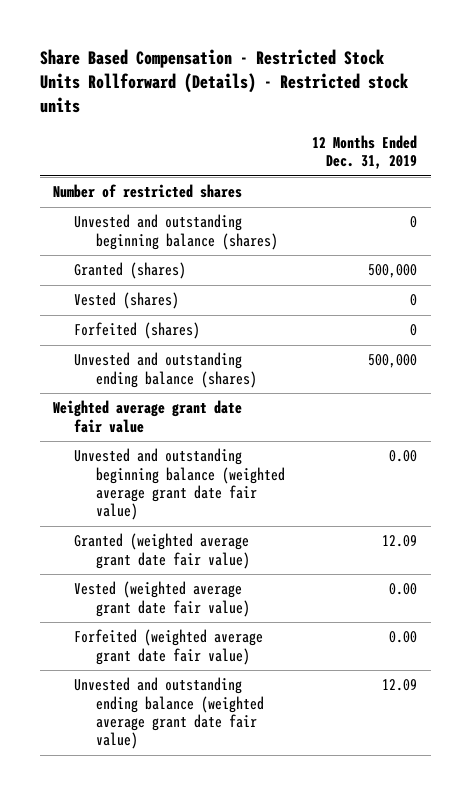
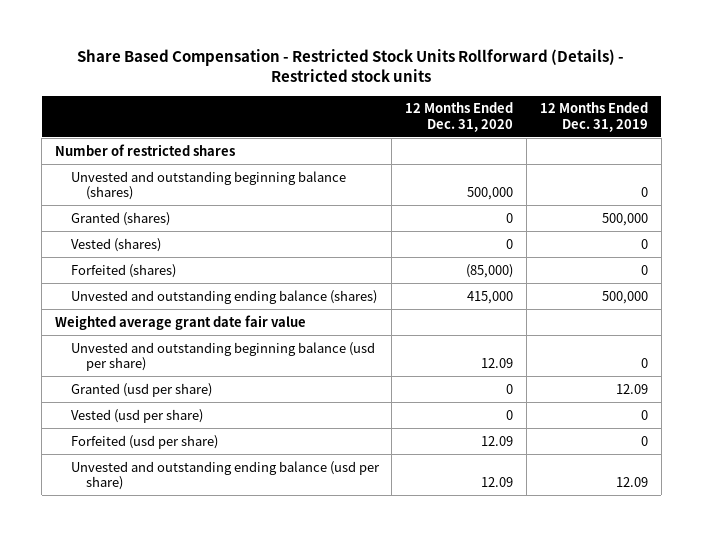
- | 12 Months Ended Dec. 31, 2019
+ | 12 Months Ended Dec. 31, 2020 | 12 Months Ended Dec. 31, 2019
- Unvested and outstanding beginning balance (weighted average grant date fair value) | 0.00
- Granted (weighted average grant date fair value) | 12.09
- Vested (weighted average grant date fair value) | 0.00
- Forfeited (weighted average grant date fair value) | 0.00
- Unvested and outstanding ending balance (weighted average grant date fair value) | 12.09
+ Unvested and outstanding beginning balance (usd per share) | 12.09 | 0
+ Granted (usd per share) | 0 | 12.09
+ Vested (usd per share) | 0 | 0
+ Forfeited (usd per share) | 12.09 | 0
+ Unvested and outstanding ending balance (usd per share) | 12.09 | 12.09

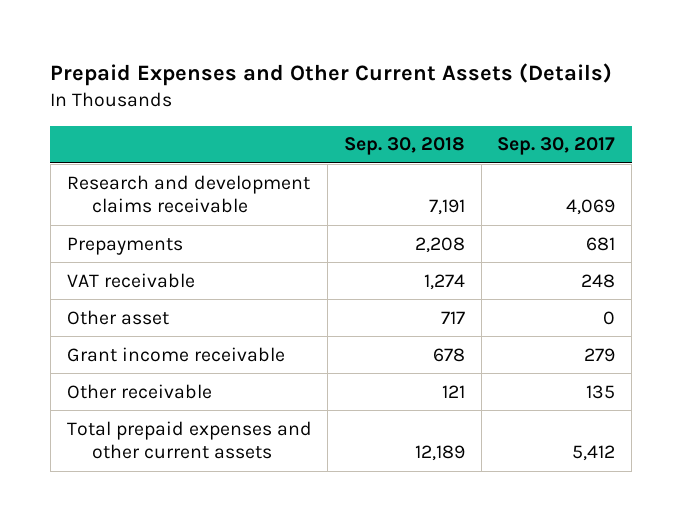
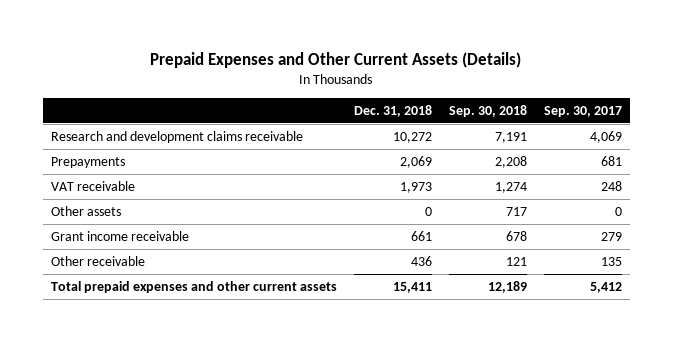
- | Sep. 30, 2018 | Sep. 30, 2017
+ | Dec. 31, 2018 | Sep. 30, 2018 | Sep. 30, 2017
- Other asset | 717 | 0
+ Other assets | 0 | 717 | 0

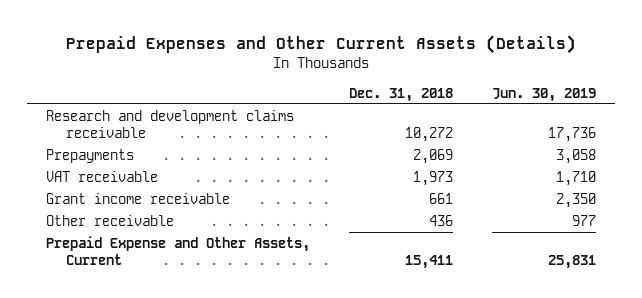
- | Dec. 31, 2018 | Sep. 30, 2018 | Sep. 30, 2017
+ | Dec. 31, 2018 | Jun. 30, 2019
- Other assets | 0 | 717 | 0
- Total prepaid expenses and other current assets | 15,411 | 12,189 | 5,412
+ Prepaid Expense and Other Assets, Current | 15,411 | 25,831

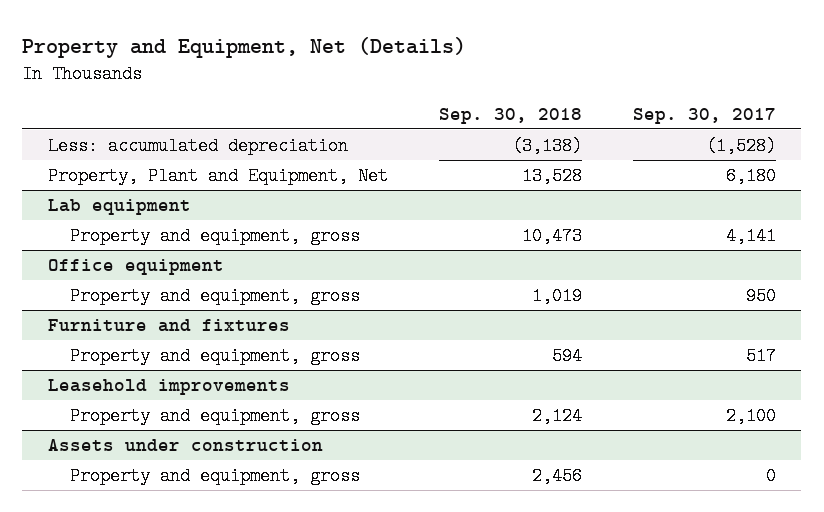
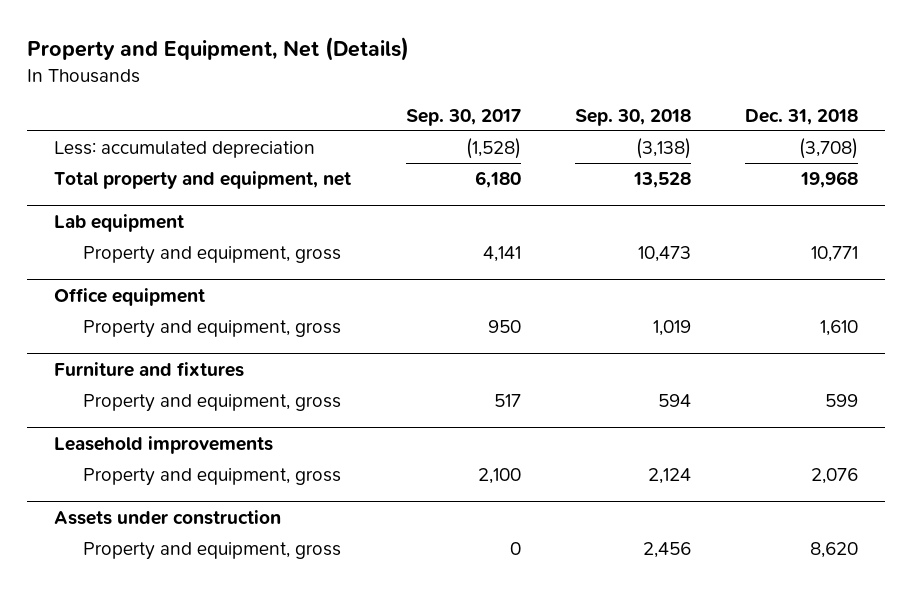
- | Sep. 30, 2018 | Sep. 30, 2017
+ | Sep. 30, 2017 | Sep. 30, 2018 | Dec. 31, 2018
- Property, Plant and Equipment, Net | 13,528 | 6,180
+ Total property and equipment, net | 6,180 | 13,528 | 19,968

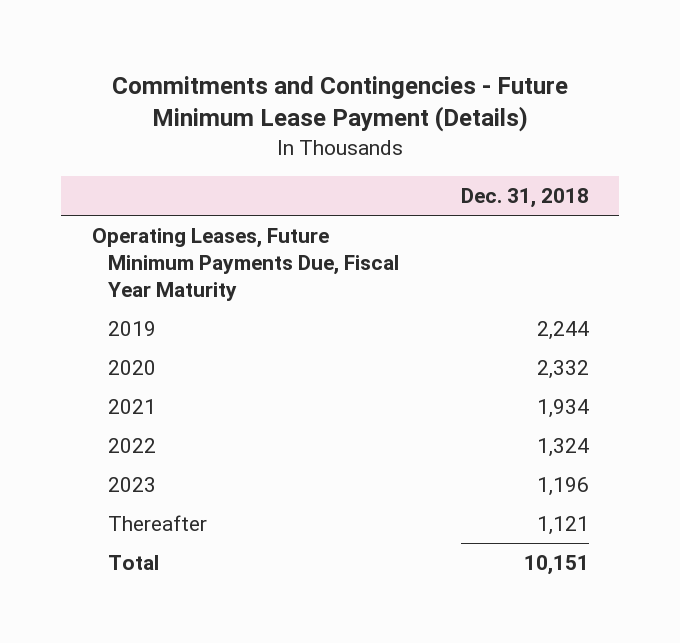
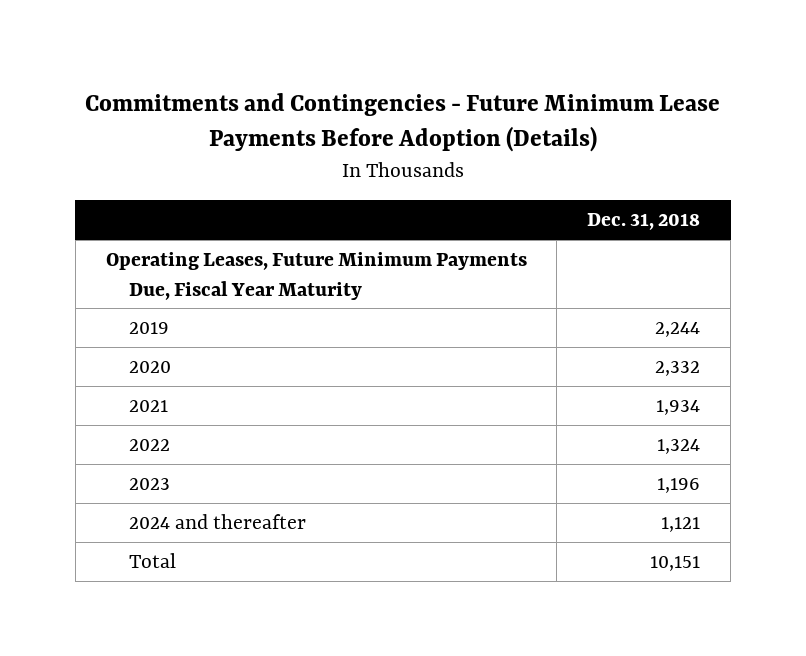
- Commitments and Contingencies - Future Minimum Lease Payment (Details)
+ Commitments and Contingencies - Future Minimum Lease Payments Before Adoption (Details)
- Thereafter | 1,121
+ 2024 and thereafter | 1,121

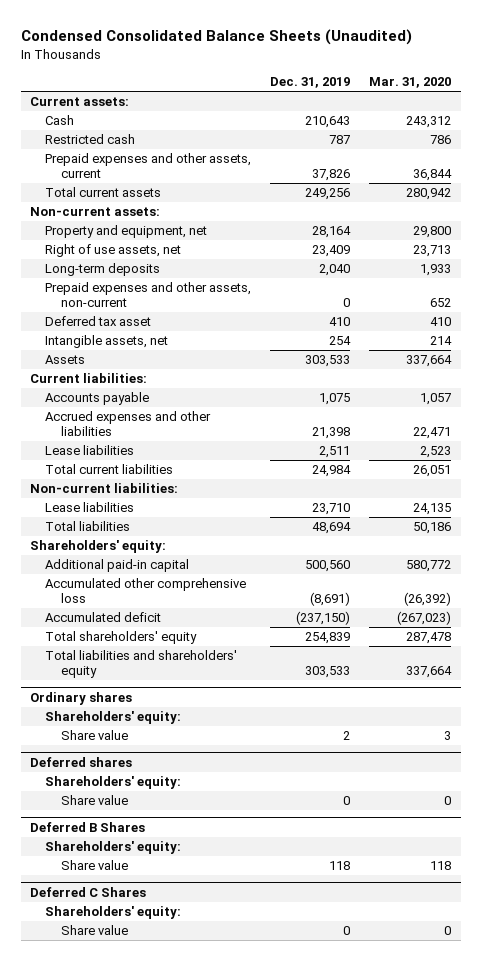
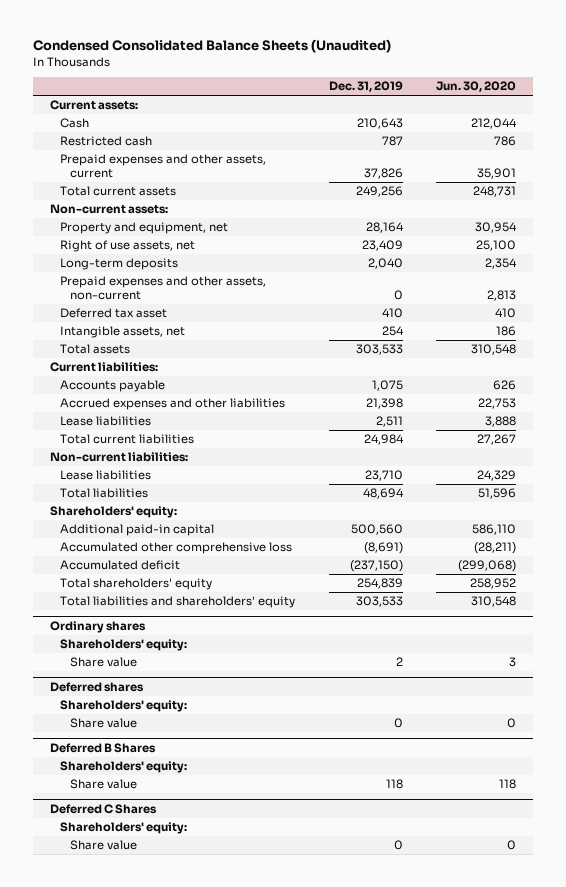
- | Dec. 31, 2019 | Mar. 31, 2020
+ | Dec. 31, 2019 | Jun. 30, 2020
- Assets | 303,533 | 337,664
+ Total assets | 303,533 | 310,548

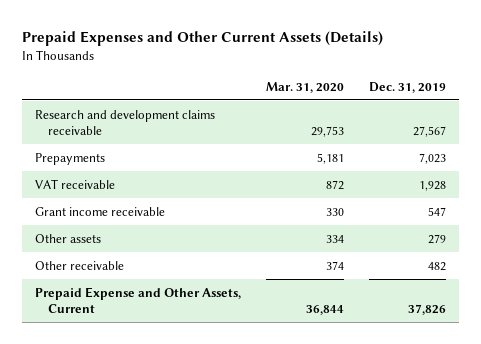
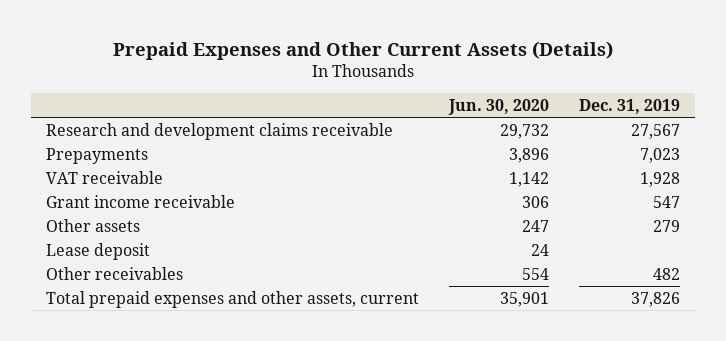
- | Mar. 31, 2020 | Dec. 31, 2019
+ | Jun. 30, 2020 | Dec. 31, 2019
- Other receivable | 374 | 482
- Prepaid Expense and Other Assets, Current | 36,844 | 37,826
+ Lease deposit | 24 |
+ Other receivables | 554 | 482
+ Total prepaid expenses and other assets, current | 35,901 | 37,826

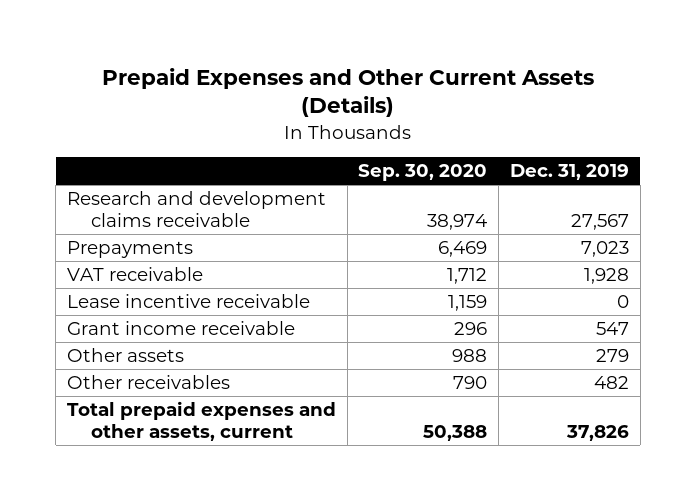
- | Jun. 30, 2020 | Dec. 31, 2019
+ | Sep. 30, 2020 | Dec. 31, 2019
+ Lease incentive receivable | 1,159 | 0
- Lease deposit | 24 |

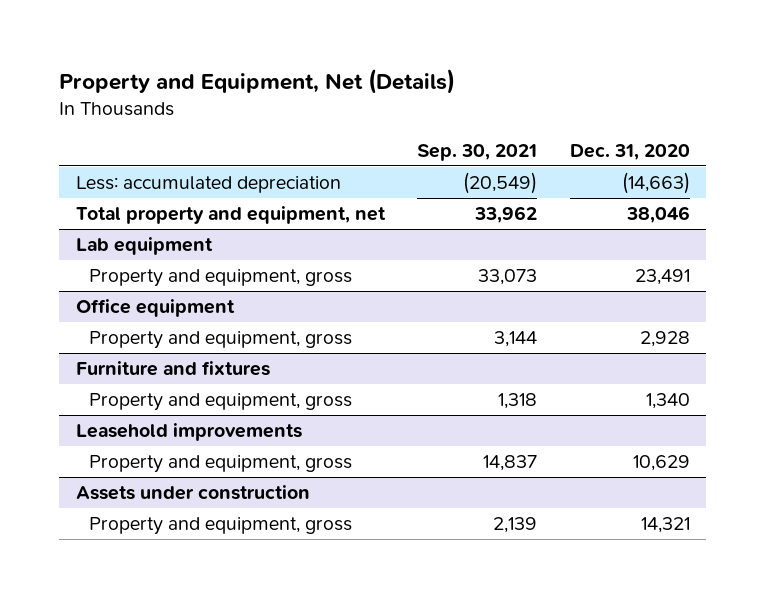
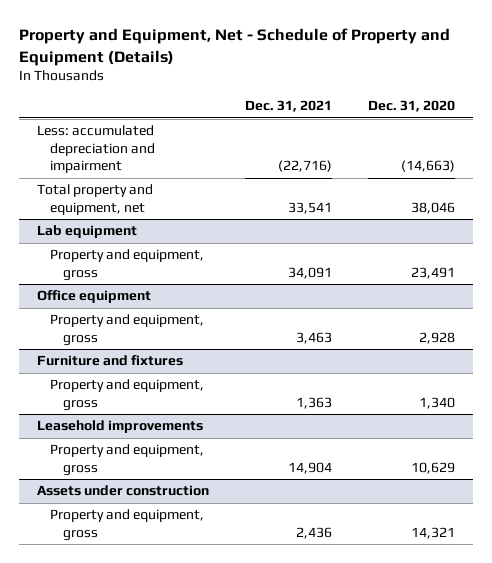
- Property and Equipment, Net (Details)
+ Property and Equipment, Net - Schedule of Property and Equipment (Details)
- | Sep. 30, 2021 | Dec. 31, 2020
+ | Dec. 31, 2021 | Dec. 31, 2020
- Less: accumulated depreciation | (20,549) | (14,663)
+ Less: accumulated depreciation and impairment | (22,716) | (14,663)

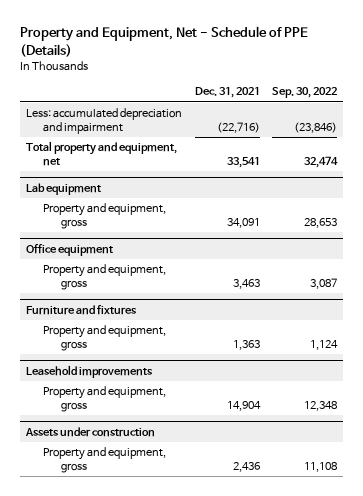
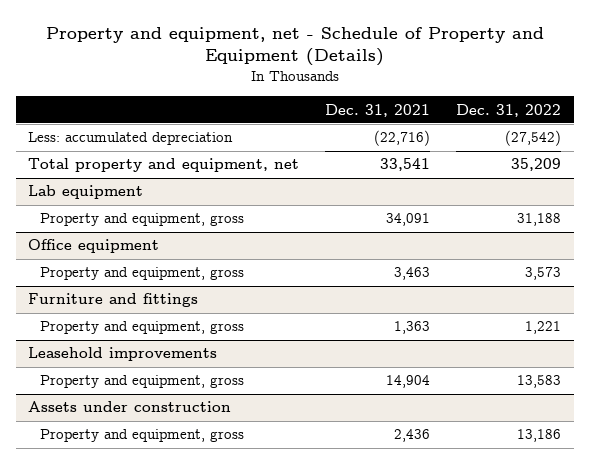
- Property and Equipment, Net - Schedule of PPE (Details)
+ Property and equipment, net - Schedule of Property and Equipment (Details)
- | Dec. 31, 2021 | Sep. 30, 2022
+ | Dec. 31, 2021 | Dec. 31, 2022
- Less: accumulated depreciation and impairment | (22,716) | (23,846)
+ Less: accumulated depreciation | (22,716) | (27,542)
- Furniture and fixtures
+ Furniture and fittings

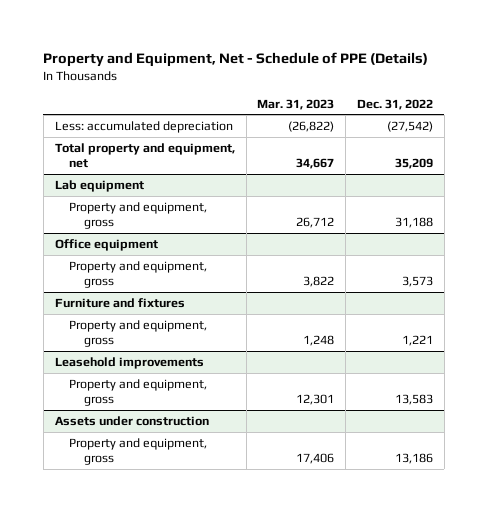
- Property and equipment, net - Schedule of Property and Equipment (Details)
+ Property and Equipment, Net - Schedule of PPE (Details)
- | Dec. 31, 2021 | Dec. 31, 2022
+ | Mar. 31, 2023 | Dec. 31, 2022
- Furniture and fittings
+ Furniture and fixtures

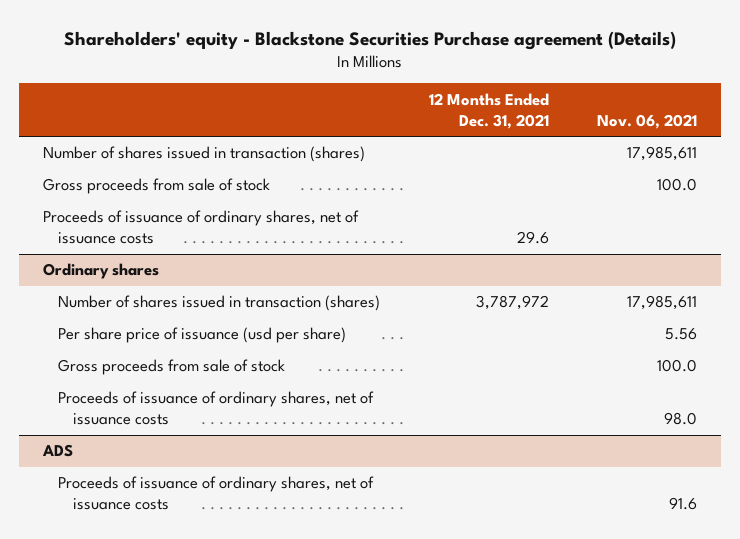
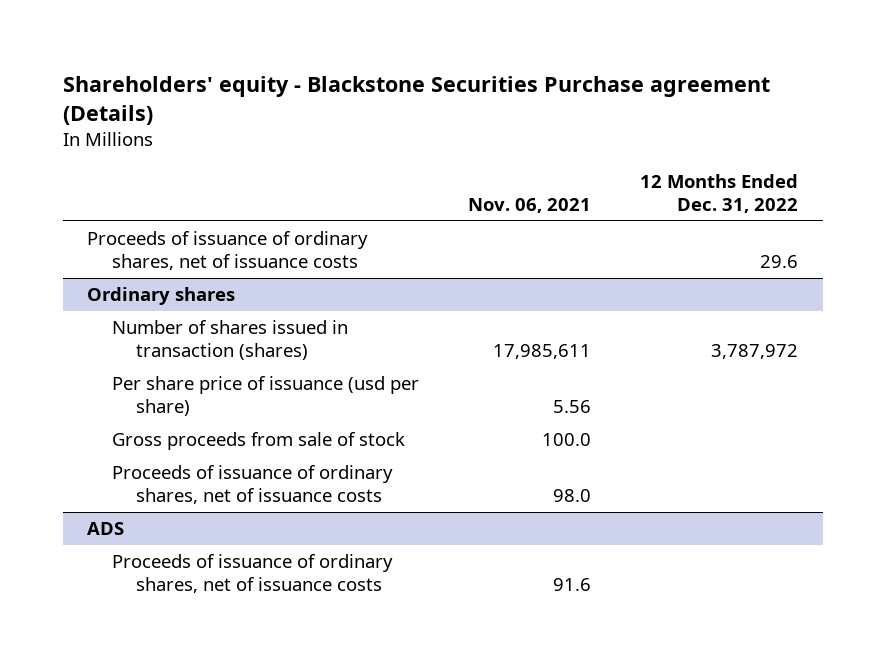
- | 12 Months Ended Dec. 31, 2021 | Nov. 06, 2021
+ | Nov. 06, 2021 | 12 Months Ended Dec. 31, 2022
- Number of shares issued in transaction (shares) | | 17,985,611
- Gross proceeds from sale of stock | | 100.0

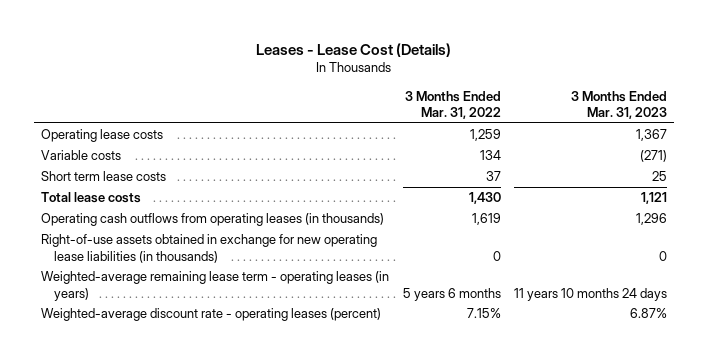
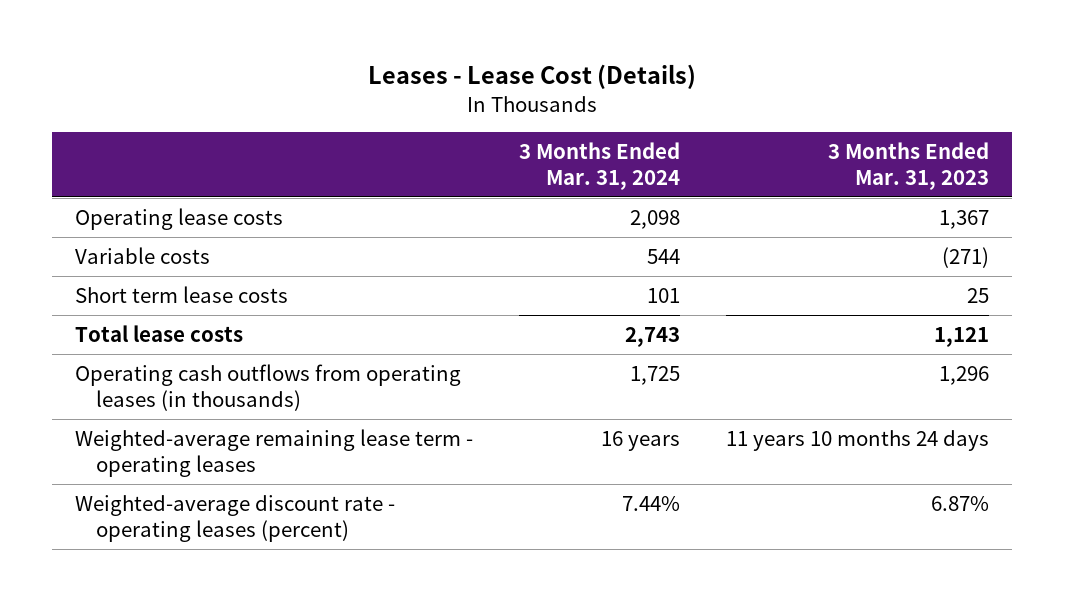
- | 3 Months Ended Mar. 31, 2022 | 3 Months Ended Mar. 31, 2023
+ | 3 Months Ended Mar. 31, 2024 | 3 Months Ended Mar. 31, 2023
- Right-of-use assets obtained in exchange for new operating lease liabilities (in thousands) | 0 | 0
- Weighted-average remaining lease term - operating leases (in years) | 5 years 6 months | 11 years 10 months 24 days
+ Weighted-average remaining lease term - operating leases | 16 years | 11 years 10 months 24 days

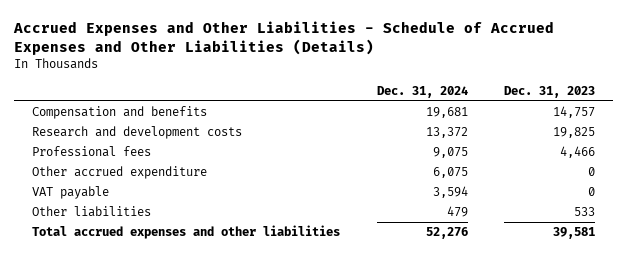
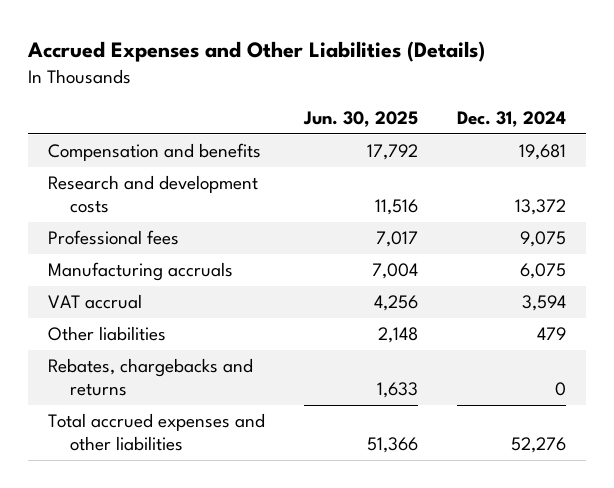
- Accrued Expenses and Other Liabilities - Schedule of Accrued Expenses and Other Liabilities (Details)
+ Accrued Expenses and Other Liabilities (Details)
- | Dec. 31, 2024 | Dec. 31, 2023
+ | Jun. 30, 2025 | Dec. 31, 2024
- Other accrued expenditure | 6,075 | 0
- VAT payable | 3,594 | 0
+ Manufacturing accruals | 7,004 | 6,075
+ VAT accrual | 4,256 | 3,594
+ Rebates, chargebacks and returns | 1,633 | 0

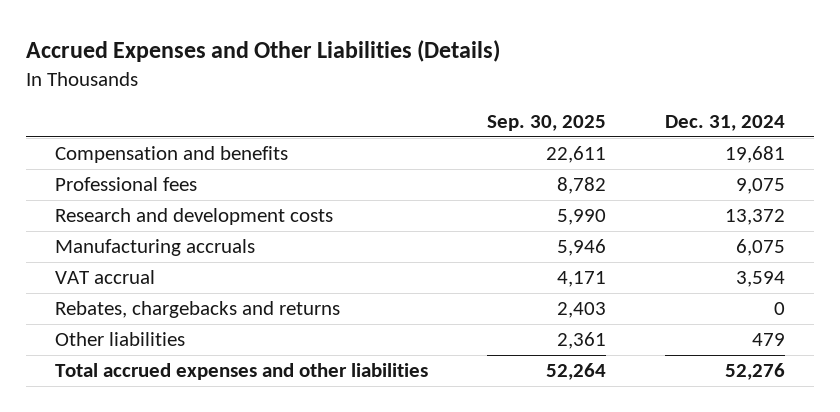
- | Jun. 30, 2025 | Dec. 31, 2024
+ | Sep. 30, 2025 | Dec. 31, 2024
moved down: Research and development costs | 5,990 | 13,372
moved down: Other liabilities | 2,361 | 479

